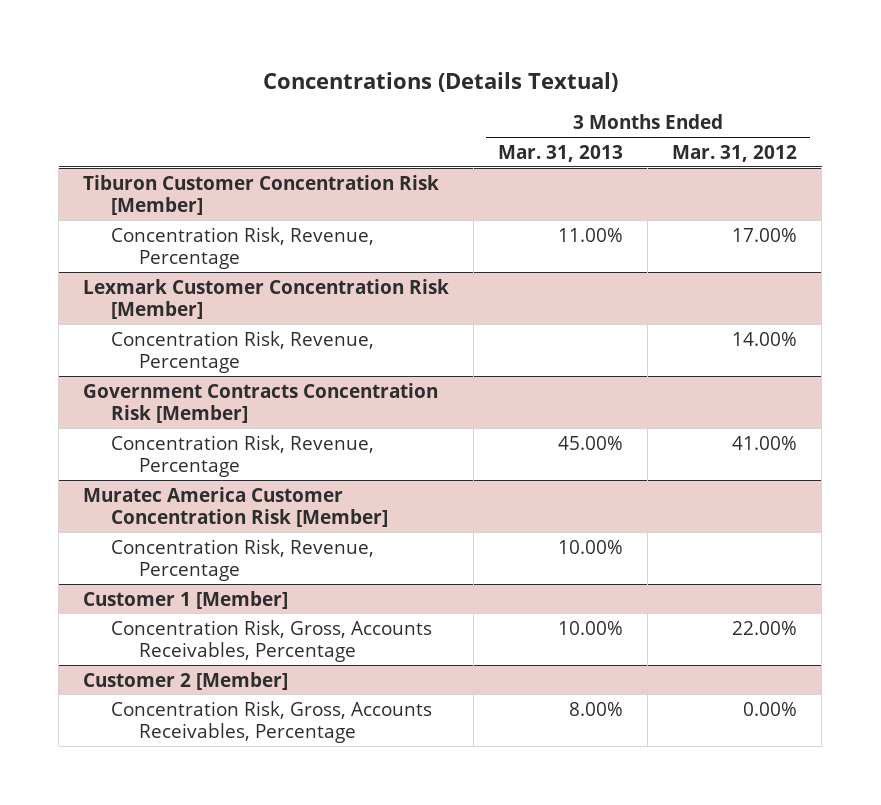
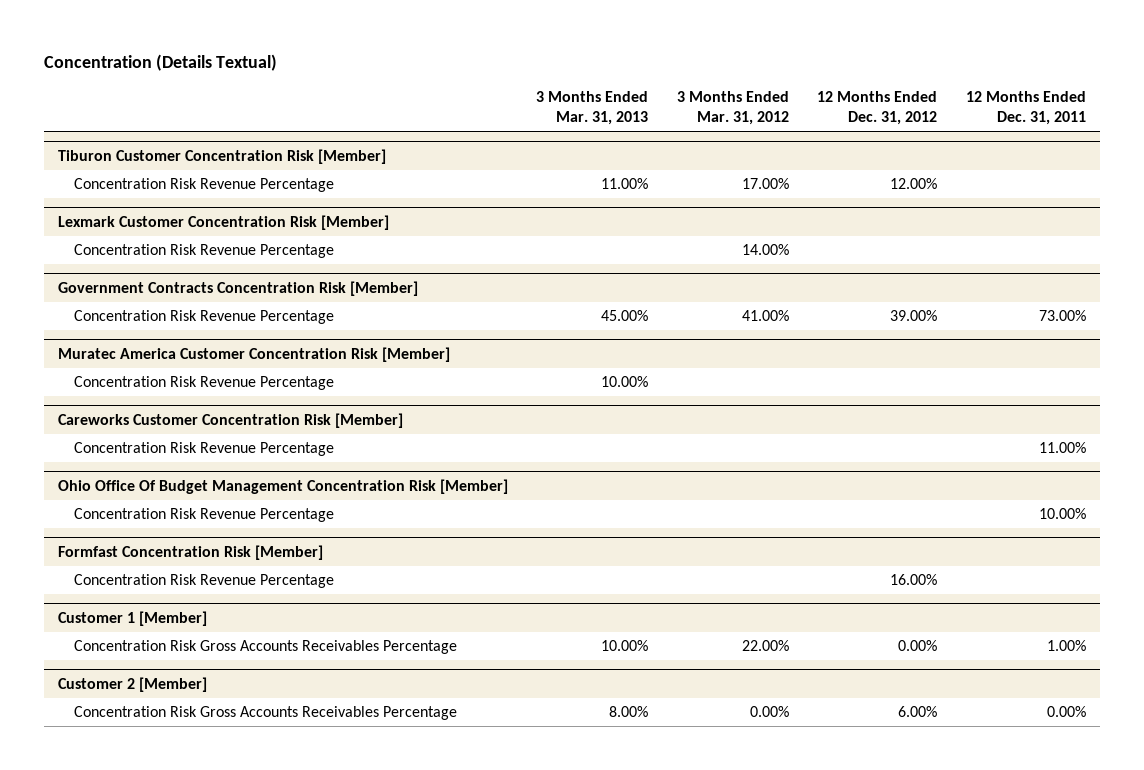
- Concentrations (Details Textual)
+ Concentration (Details Textual)
- | 3 Months Ended Mar. 31, 2013 | 3 Months Ended Mar. 31, 2012
+ | 3 Months Ended Mar. 31, 2013 | 3 Months Ended Mar. 31, 2012 | 12 Months Ended Dec. 31, 2012 | 12 Months Ended Dec. 31, 2011
@ Tiburon Customer Concentration Risk [Member]
- Concentration Risk, Revenue, Percentage | 11.00% | 17.00%
+ Concentration Risk Revenue Percentage | 11.00% | 17.00% | 12.00% |
@ Lexmark Customer Concentration Risk [Member]
- Concentration Risk, Revenue, Percentage | | 14.00%
+ Concentration Risk Revenue Percentage | | 14.00% | |
@ Government Contracts Concentration Risk [Member]
- Concentration Risk, Revenue, Percentage | 45.00% | 41.00%
+ Concentration Risk Revenue Percentage | 45.00% | 41.00% | 39.00% | 73.00%
@ Muratec America Customer Concentration Risk [Member]
- Concentration Risk, Revenue, Percentage | 10.00% |
+ Concentration Risk Revenue Percentage | 10.00% | | |
+ Careworks Customer Concentration Risk [Member]
+ Concentration Risk Revenue Percentage | | | | 11.00%
+ Ohio Office Of Budget Management Concentration Risk [Member]
+ Concentration Risk Revenue Percentage | | | | 10.00%
+ Formfast Concentration Risk [Member]
+ Concentration Risk Revenue Percentage | | | 16.00% |
@ Customer 1 [Member]
- Concentration Risk, Gross, Accounts Receivables, Percentage | 10.00% | 22.00%
+ Concentration Risk Gross Accounts Receivables Percentage | 10.00% | 22.00% | 0.00% | 1.00%
@ Customer 2 [Member]
- Concentration Risk, Gross, Accounts Receivables, Percentage | 8.00% | 0.00%
+ Concentration Risk Gross Accounts Receivables Percentage | 8.00% | 0.00% | 6.00% | 0.00%

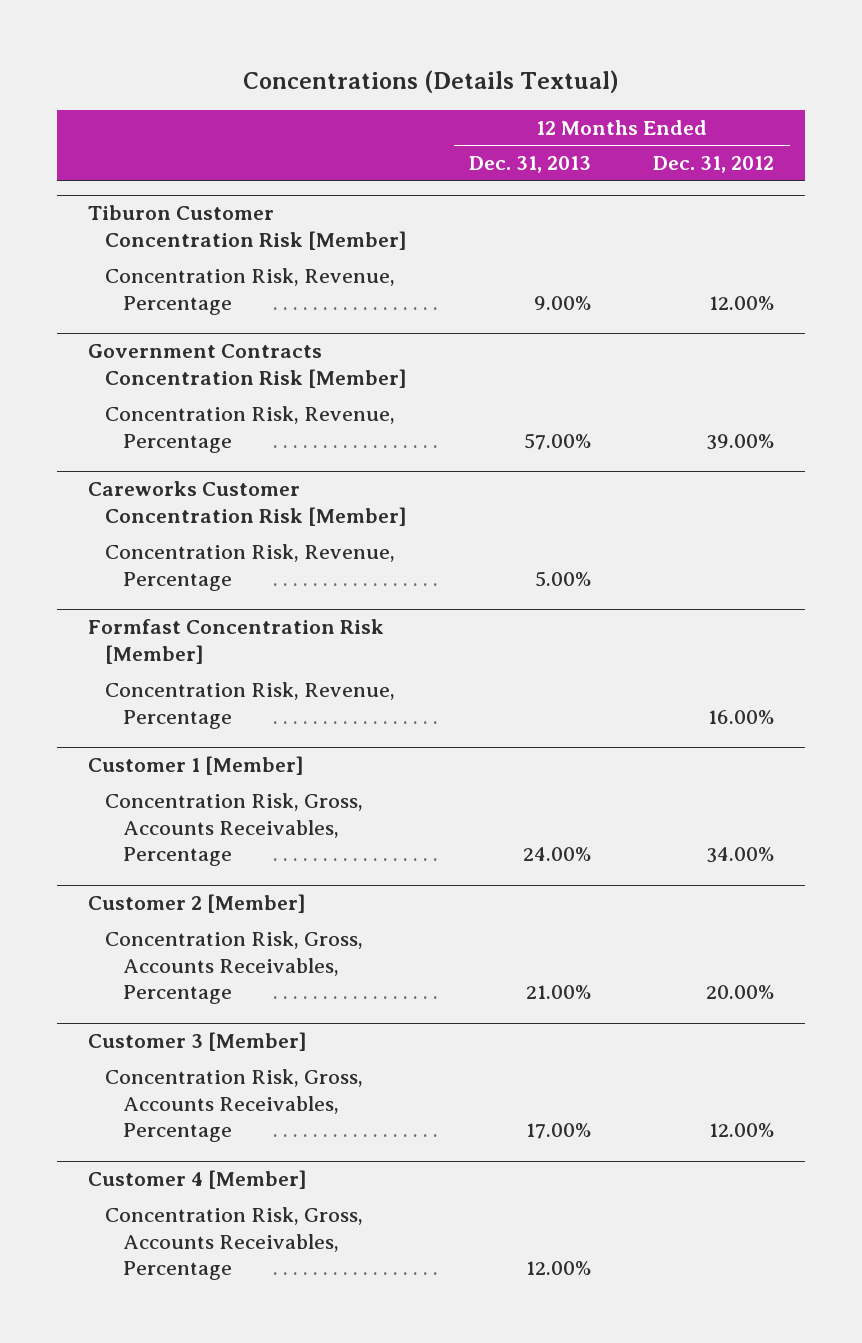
- Concentration (Details Textual)
+ Concentrations (Details Textual)
- | 3 Months Ended Mar. 31, 2013 | 3 Months Ended Mar. 31, 2012 | 12 Months Ended Dec. 31, 2012 | 12 Months Ended Dec. 31, 2011
+ | 12 Months Ended Dec. 31, 2013 | 12 Months Ended Dec. 31, 2012
@ Tiburon Customer Concentration Risk [Member]
- Concentration Risk Revenue Percentage | 11.00% | 17.00% | 12.00% |
- Lexmark Customer Concentration Risk [Member]
- Concentration Risk Revenue Percentage | | 14.00% | |
@ Tiburon Customer Concentration Risk [Member]
+ Concentration Risk, Revenue, Percentage | 9.00% | 12.00%
@ Government Contracts Concentration Risk [Member]
- Concentration Risk Revenue Percentage | 45.00% | 41.00% | 39.00% | 73.00%
- Muratec America Customer Concentration Risk [Member]
- Concentration Risk Revenue Percentage | 10.00% | | |
@ Government Contracts Concentration Risk [Member]
+ Concentration Risk, Revenue, Percentage | 57.00% | 39.00%
@ Careworks Customer Concentration Risk [Member]
- Concentration Risk Revenue Percentage | | | | 11.00%
- Ohio Office Of Budget Management Concentration Risk [Member]
- Concentration Risk Revenue Percentage | | | | 10.00%
@ Careworks Customer Concentration Risk [Member]
+ Concentration Risk, Revenue, Percentage | 5.00% |
@ Formfast Concentration Risk [Member]
- Concentration Risk Revenue Percentage | | | 16.00% |
+ Concentration Risk, Revenue, Percentage | | 16.00%
@ Customer 1 [Member]
- Concentration Risk Gross Accounts Receivables Percentage | 10.00% | 22.00% | 0.00% | 1.00%
+ Concentration Risk, Gross, Accounts Receivables, Percentage | 24.00% | 34.00%
@ Customer 2 [Member]
- Concentration Risk Gross Accounts Receivables Percentage | 8.00% | 0.00% | 6.00% | 0.00%
+ Concentration Risk, Gross, Accounts Receivables, Percentage | 21.00% | 20.00%
+ Customer 3 [Member]
+ Concentration Risk, Gross, Accounts Receivables, Percentage | 17.00% | 12.00%
+ Customer 4 [Member]
+ Concentration Risk, Gross, Accounts Receivables, Percentage | 12.00% |

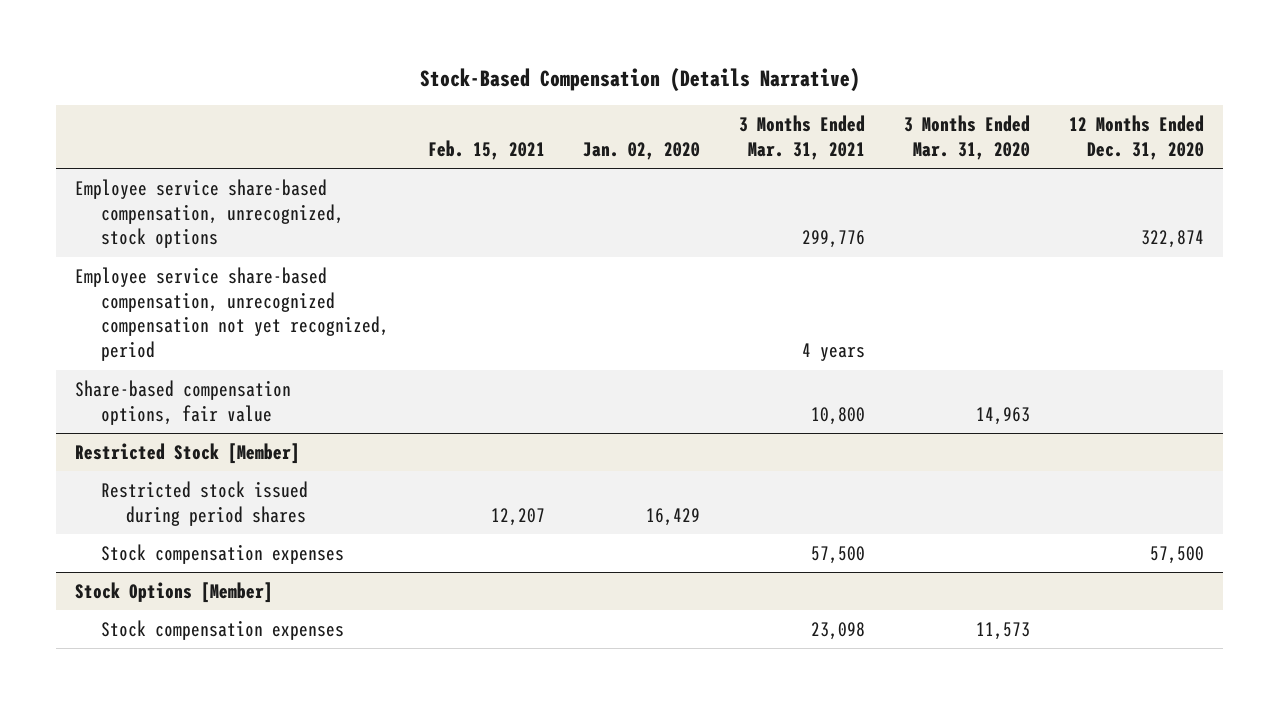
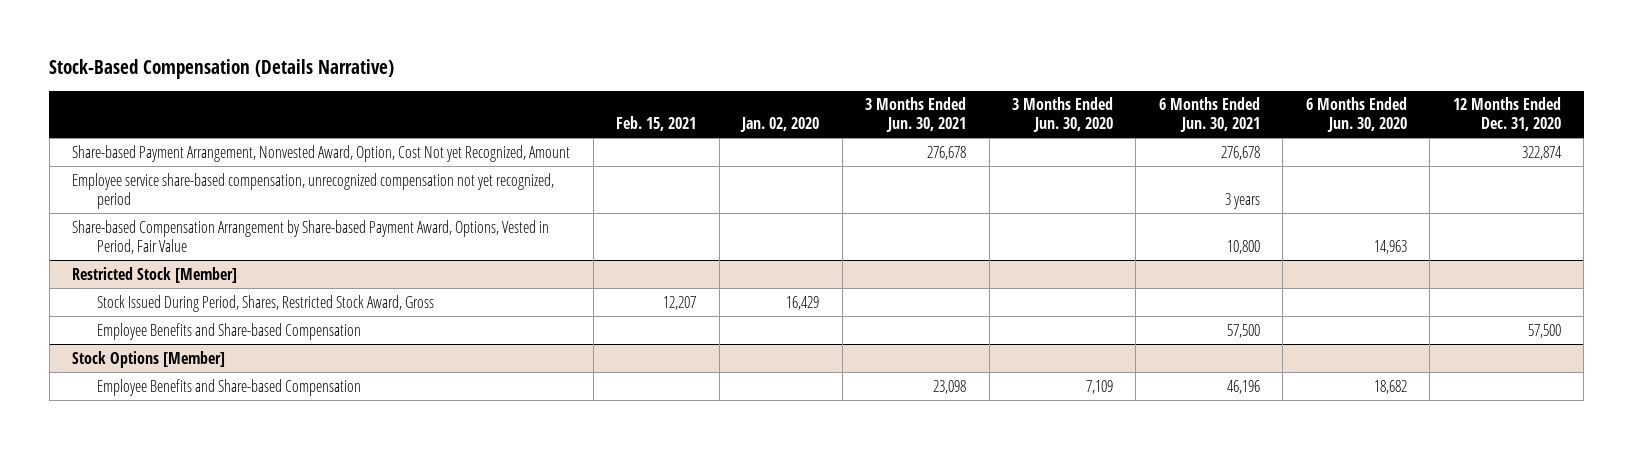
- | Feb. 15, 2021 | Jan. 02, 2020 | 3 Months Ended Mar. 31, 2021 | 3 Months Ended Mar. 31, 2020 | 12 Months Ended Dec. 31, 2020
+ | Feb. 15, 2021 | Jan. 02, 2020 | 3 Months Ended Jun. 30, 2021 | 3 Months Ended Jun. 30, 2020 | 6 Months Ended Jun. 30, 2021 | 6 Months Ended Jun. 30, 2020 | 12 Months Ended Dec. 31, 2020
- Employee service share-based compensation, unrecognized, stock options | | | 299,776 | | 322,874
+ Share-based Payment Arrangement, Nonvested Award, Option, Cost Not yet Recognized, Amount | | | 276,678 | | 276,678 | | 322,874
- Share-based compensation options, fair value | | | 10,800 | 14,963 |
+ Share-based Compensation Arrangement by Share-based Payment Award, Options, Vested in Period, Fair Value | | | | | 10,800 | 14,963 |
@ Restricted Stock [Member]
- Restricted stock issued during period shares | 12,207 | 16,429 | | |
- Stock compensation expenses | | | 57,500 | | 57,500
+ Stock Issued During Period, Shares, Restricted Stock Award, Gross | 12,207 | 16,429 | | | | |
+ Employee Benefits and Share-based Compensation | | | | | 57,500 | | 57,500
@ Stock Options [Member]
- Stock compensation expenses | | | 23,098 | 11,573 |
+ Employee Benefits and Share-based Compensation | | | 23,098 | 7,109 | 46,196 | 18,682 |

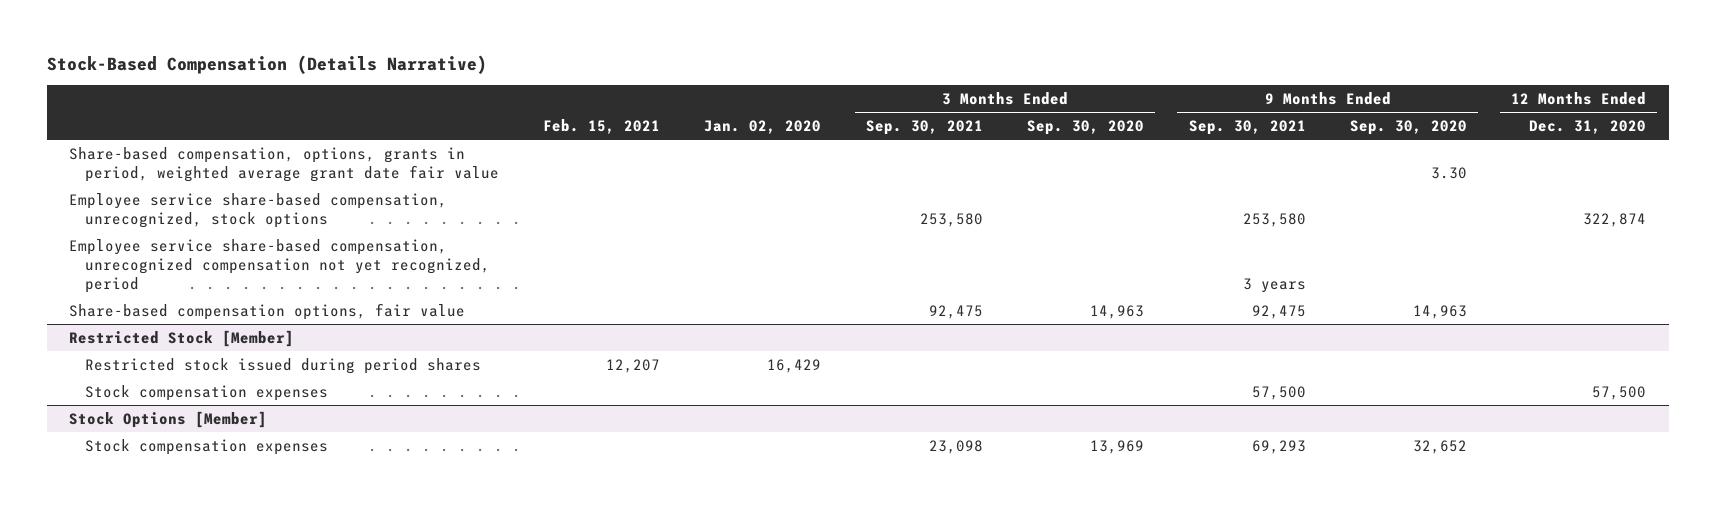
- | Feb. 15, 2021 | Jan. 02, 2020 | 3 Months Ended Jun. 30, 2021 | 3 Months Ended Jun. 30, 2020 | 6 Months Ended Jun. 30, 2021 | 6 Months Ended Jun. 30, 2020 | 12 Months Ended Dec. 31, 2020
+ | Feb. 15, 2021 | Jan. 02, 2020 | 3 Months Ended Sep. 30, 2021 | 3 Months Ended Sep. 30, 2020 | 9 Months Ended Sep. 30, 2021 | 9 Months Ended Sep. 30, 2020 | 12 Months Ended Dec. 31, 2020
- Share-based Payment Arrangement, Nonvested Award, Option, Cost Not yet Recognized, Amount | | | 276,678 | | 276,678 | | 322,874
+ Share-based compensation, options, grants in period, weighted average grant date fair value | | | | | | 3.30 |
+ Employee service share-based compensation, unrecognized, stock options | | | 253,580 | | 253,580 | | 322,874
- Share-based Compensation Arrangement by Share-based Payment Award, Options, Vested in Period, Fair Value | | | | | 10,800 | 14,963 |
+ Share-based compensation options, fair value | | | 92,475 | 14,963 | 92,475 | 14,963 |
@ Restricted Stock [Member]
- Stock Issued During Period, Shares, Restricted Stock Award, Gross | 12,207 | 16,429 | | | | |
- Employee Benefits and Share-based Compensation | | | | | 57,500 | | 57,500
+ Restricted stock issued during period shares | 12,207 | 16,429 | | | | |
+ Stock compensation expenses | | | | | 57,500 | | 57,500
@ Stock Options [Member]
- Employee Benefits and Share-based Compensation | | | 23,098 | 7,109 | 46,196 | 18,682 |
+ Stock compensation expenses | | | 23,098 | 13,969 | 69,293 | 32,652 |

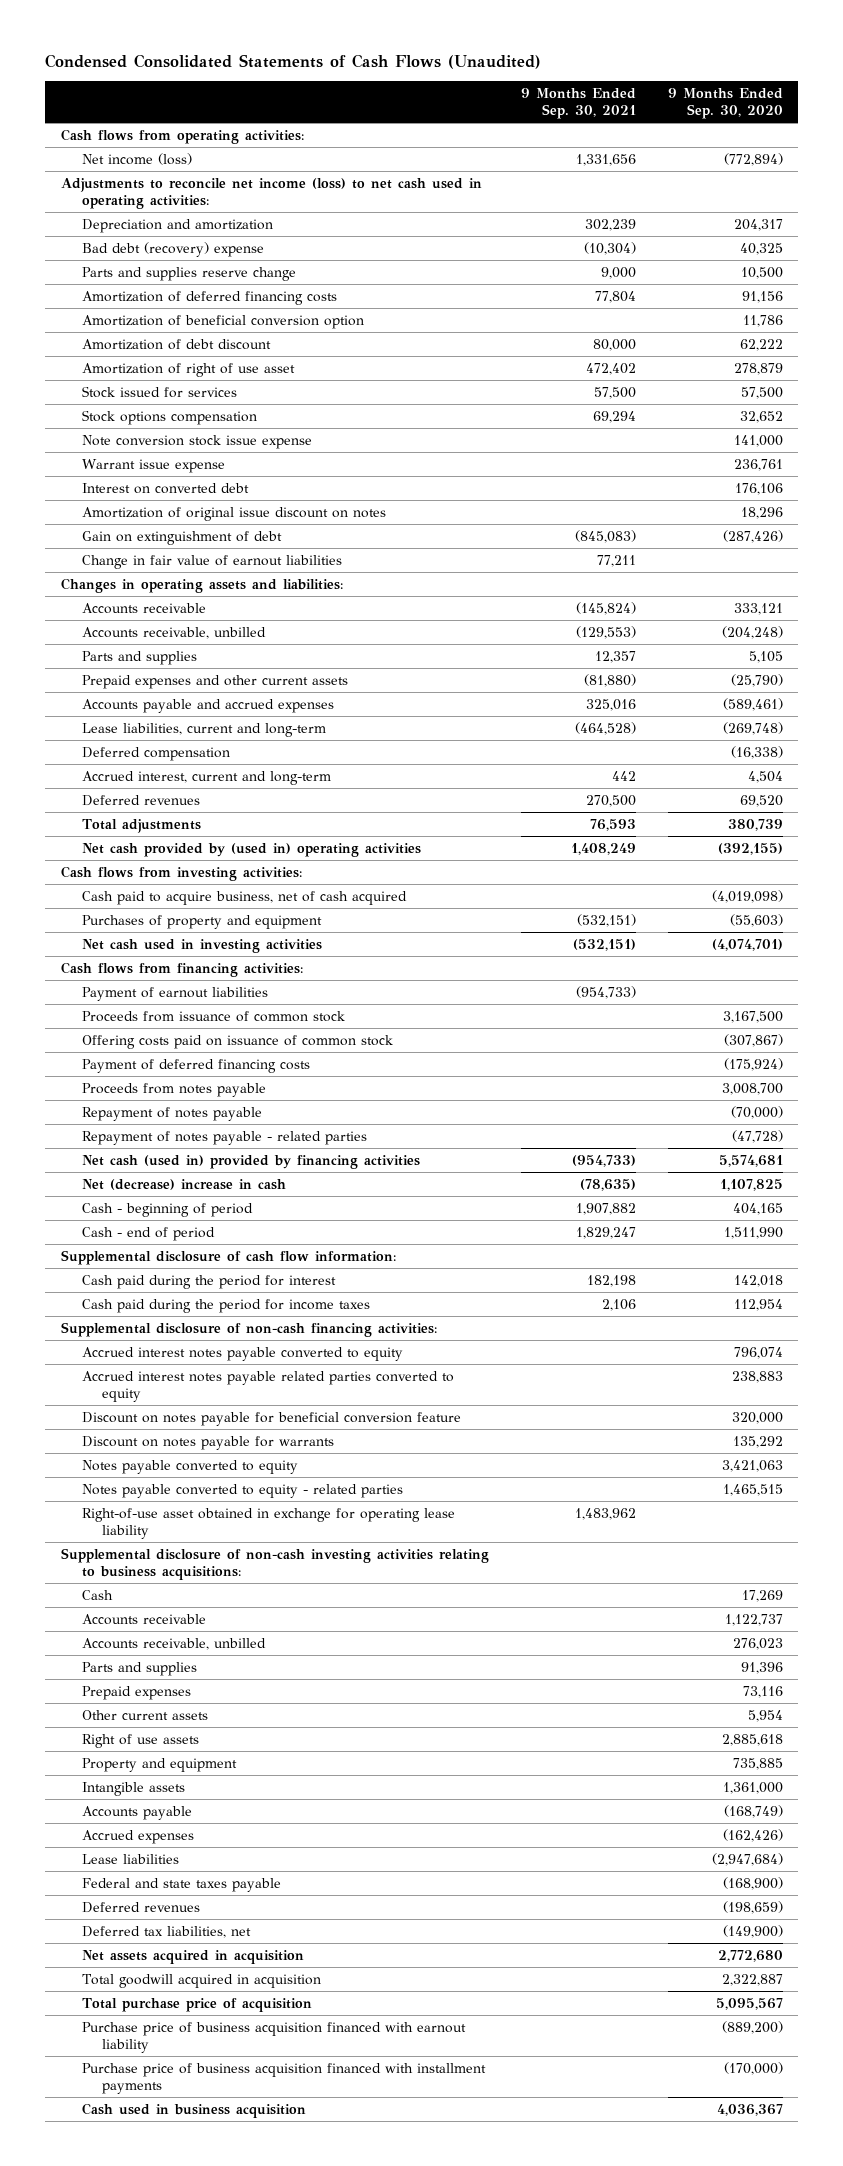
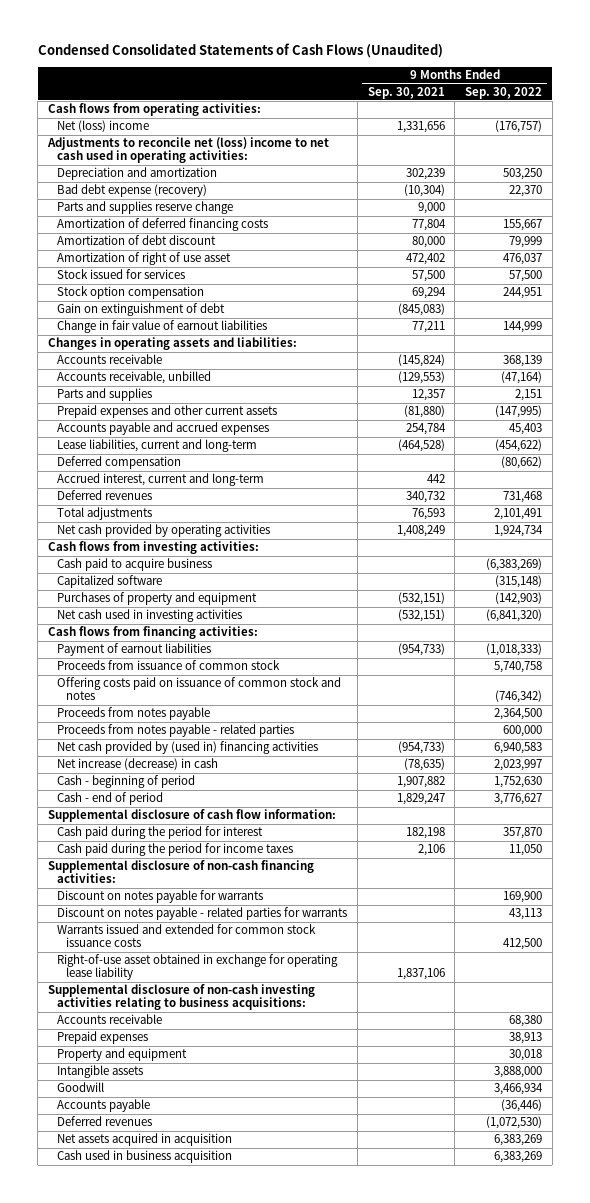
- | 9 Months Ended Sep. 30, 2021 | 9 Months Ended Sep. 30, 2020
+ | 9 Months Ended Sep. 30, 2021 | 9 Months Ended Sep. 30, 2022
- Net income (loss) | 1,331,656 | (772,894)
- Adjustments to reconcile net income (loss) to net cash used in operating activities:
+ Net (loss) income | 1,331,656 | (176,757)
+ Adjustments to reconcile net (loss) income to net cash used in operating activities:
- Bad debt (recovery) expense | (10,304) | 40,325
+ Bad debt expense (recovery) | (10,304) | 22,370
- Amortization of beneficial conversion option | | 11,786
- Stock options compensation | 69,294 | 32,652
- Note conversion stock issue expense | | 141,000
- Warrant issue expense | | 236,761
- Interest on converted debt | | 176,106
- Amortization of original issue discount on notes | | 18,296
+ Stock option compensation | 69,294 | 244,951
- Accounts payable and accrued expenses | 325,016 | (589,461)
+ Accounts payable and accrued expenses | 254,784 | 45,403
- Deferred revenues | 270,500 | 69,520
+ Deferred revenues | 340,732 | 731,468
- Net cash provided by (used in) operating activities | 1,408,249 | (392,155)
+ Net cash provided by operating activities | 1,408,249 | 1,924,734
- Cash paid to acquire business, net of cash acquired | | (4,019,098)
+ Cash paid to acquire business | | (6,383,269)
+ Capitalized software | | (315,148)
- Offering costs paid on issuance of common stock | | (307,867)
- Payment of deferred financing costs | | (175,924)
+ Offering costs paid on issuance of common stock and notes | | (746,342)
- Repayment of notes payable | | (70,000)
- Repayment of notes payable - related parties | | (47,728)
- Net cash (used in) provided by financing activities | (954,733) | 5,574,681
- Net (decrease) increase in cash | (78,635) | 1,107,825
+ Proceeds from notes payable - related parties | | 600,000
+ Net cash provided by (used in) financing activities | (954,733) | 6,940,583
+ Net increase (decrease) in cash | (78,635) | 2,023,997
- Accrued interest notes payable converted to equity | | 796,074
- Accrued interest notes payable related parties converted to equity | | 238,883
- Discount on notes payable for beneficial conversion feature | | 320,000
- Notes payable converted to equity | | 3,421,063
- Notes payable converted to equity - related parties | | 1,465,515
- Right-of-use asset obtained in exchange for operating lease liability | 1,483,962 |
+ Discount on notes payable - related parties for warrants | | 43,113
+ Warrants issued and extended for common stock issuance costs | | 412,500
+ Right-of-use asset obtained in exchange for operating lease liability | 1,837,106 |
- Cash | | 17,269
- Accounts receivable, unbilled | | 276,023
- Parts and supplies | | 91,396
- Other current assets | | 5,954
- Right of use assets | | 2,885,618
+ Goodwill | | 3,466,934
- Accrued expenses | | (162,426)
- Lease liabilities | | (2,947,684)
- Federal and state taxes payable | | (168,900)
- Deferred tax liabilities, net | | (149,900)
- Total goodwill acquired in acquisition | | 2,322,887
- Total purchase price of acquisition | | 5,095,567
- Purchase price of business acquisition financed with earnout liability | | (889,200)
- Purchase price of business acquisition financed with installment payments | | (170,000)

